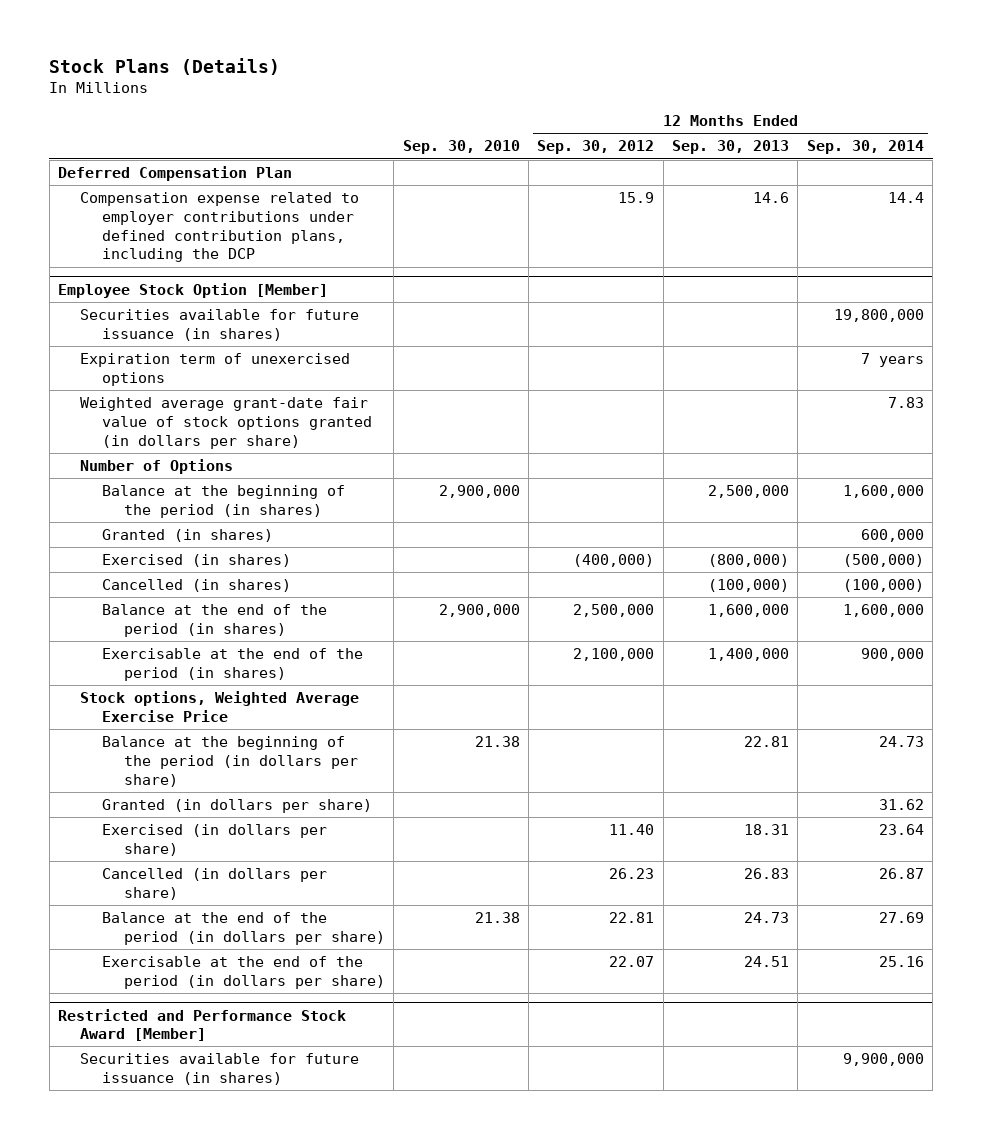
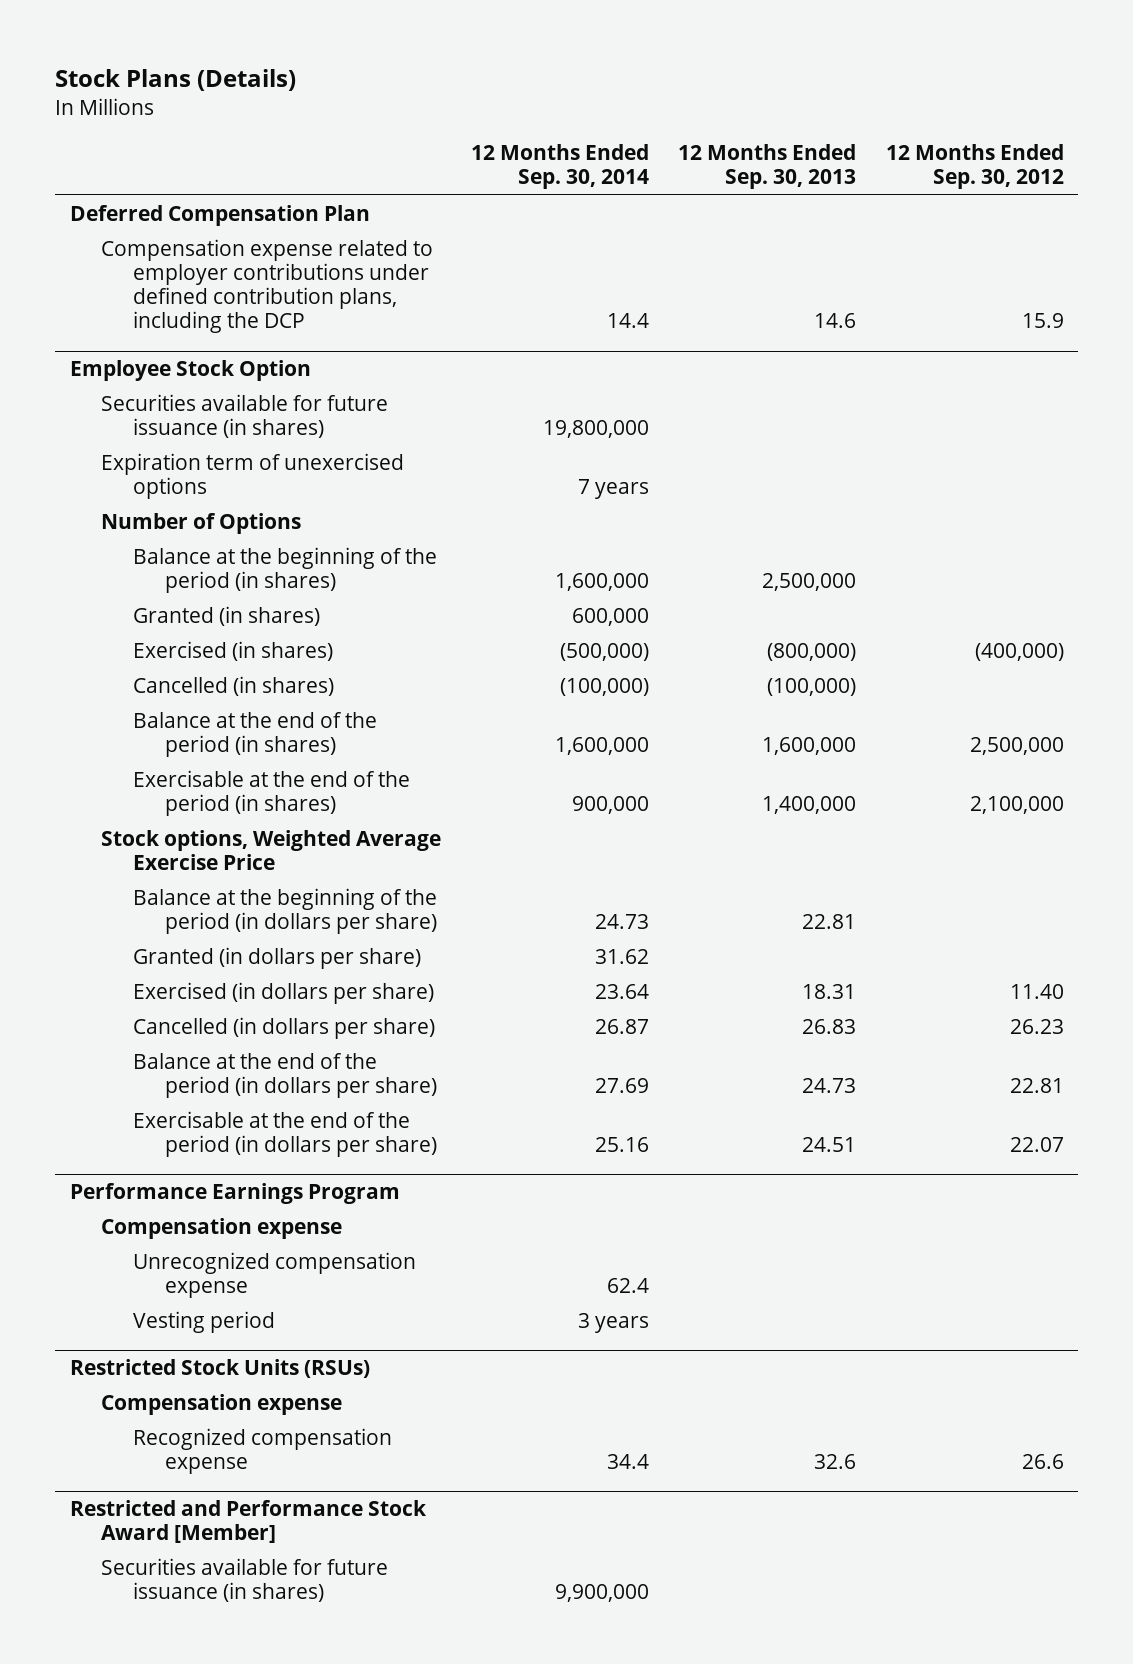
- | Sep. 30, 2010 | 12 Months Ended Sep. 30, 2012 | 12 Months Ended Sep. 30, 2013 | 12 Months Ended Sep. 30, 2014
+ | 12 Months Ended Sep. 30, 2014 | 12 Months Ended Sep. 30, 2013 | 12 Months Ended Sep. 30, 2012
- Employee Stock Option [Member]
+ Employee Stock Option
- Weighted average grant-date fair value of stock options granted (in dollars per share) | | | | 7.83
+ Performance Earnings Program
+ Compensation expense
+ Unrecognized compensation expense | 62.4 | |
+ Vesting period | 3 years | |
+ Restricted Stock Units (RSUs)
+ Compensation expense
+ Recognized compensation expense | 34.4 | 32.6 | 26.6

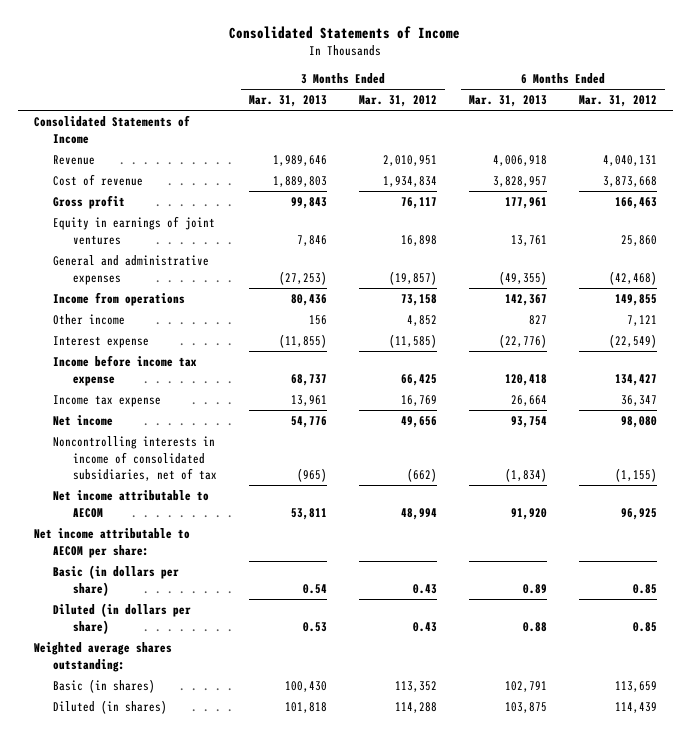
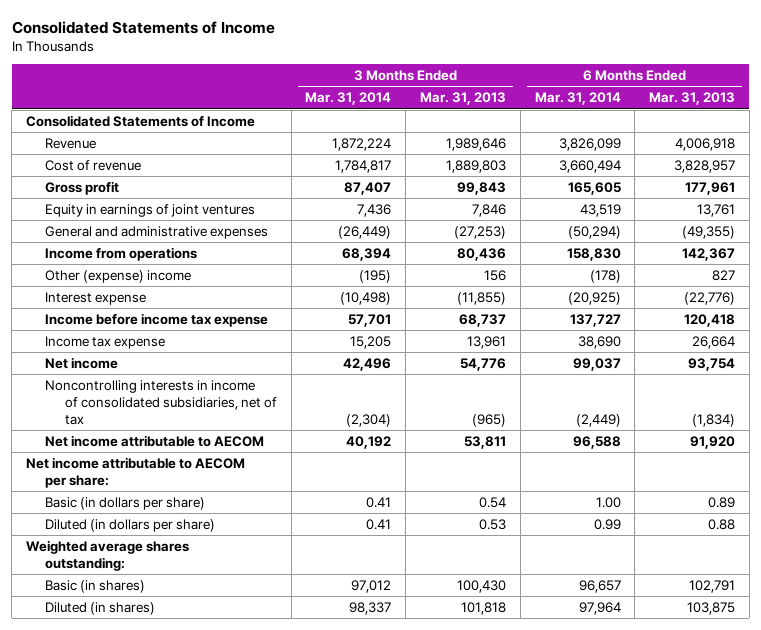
- | 3 Months Ended Mar. 31, 2013 | 3 Months Ended Mar. 31, 2012 | 6 Months Ended Mar. 31, 2013 | 6 Months Ended Mar. 31, 2012
+ | 3 Months Ended Mar. 31, 2014 | 3 Months Ended Mar. 31, 2013 | 6 Months Ended Mar. 31, 2014 | 6 Months Ended Mar. 31, 2013
- Other income | 156 | 4,852 | 827 | 7,121
+ Other (expense) income | (195) | 156 | (178) | 827

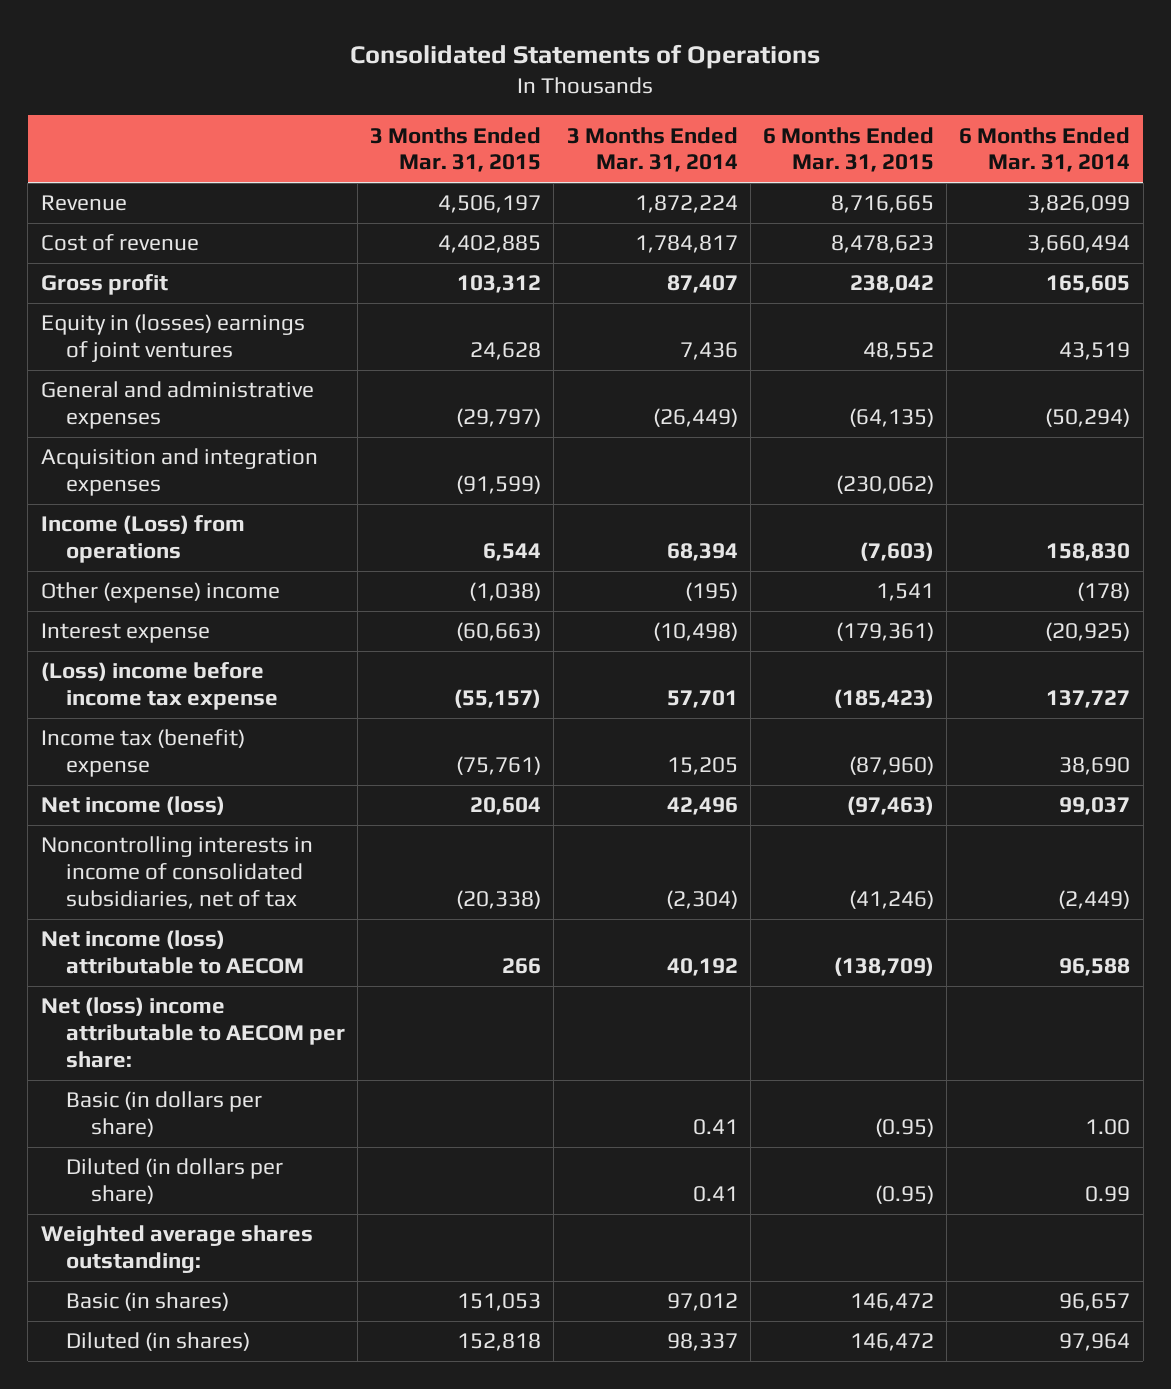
- Consolidated Statements of Income
+ Consolidated Statements of Operations
- | 3 Months Ended Mar. 31, 2014 | 3 Months Ended Mar. 31, 2013 | 6 Months Ended Mar. 31, 2014 | 6 Months Ended Mar. 31, 2013
+ | 3 Months Ended Mar. 31, 2015 | 3 Months Ended Mar. 31, 2014 | 6 Months Ended Mar. 31, 2015 | 6 Months Ended Mar. 31, 2014
- Consolidated Statements of Income
- Equity in earnings of joint ventures | 7,436 | 7,846 | 43,519 | 13,761
+ Equity in (losses) earnings of joint ventures | 24,628 | 7,436 | 48,552 | 43,519
- Income from operations | 68,394 | 80,436 | 158,830 | 142,367
+ Acquisition and integration expenses | (91,599) | | (230,062) |
+ Income (Loss) from operations | 6,544 | 68,394 | (7,603) | 158,830
- Income before income tax expense | 57,701 | 68,737 | 137,727 | 120,418
- Income tax expense | 15,205 | 13,961 | 38,690 | 26,664
- Net income | 42,496 | 54,776 | 99,037 | 93,754
+ (Loss) income before income tax expense | (55,157) | 57,701 | (185,423) | 137,727
+ Income tax (benefit) expense | (75,761) | 15,205 | (87,960) | 38,690
+ Net income (loss) | 20,604 | 42,496 | (97,463) | 99,037
- Net income attributable to AECOM | 40,192 | 53,811 | 96,588 | 91,920
- Net income attributable to AECOM per share:
+ Net income (loss) attributable to AECOM | 266 | 40,192 | (138,709) | 96,588
+ Net (loss) income attributable to AECOM per share:

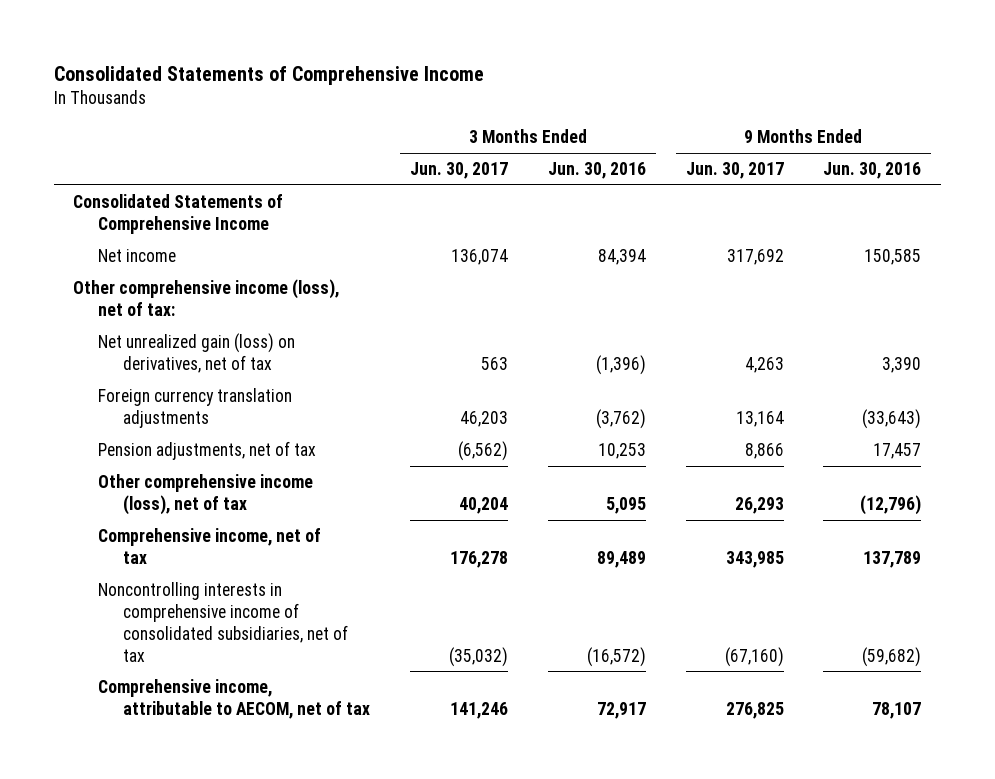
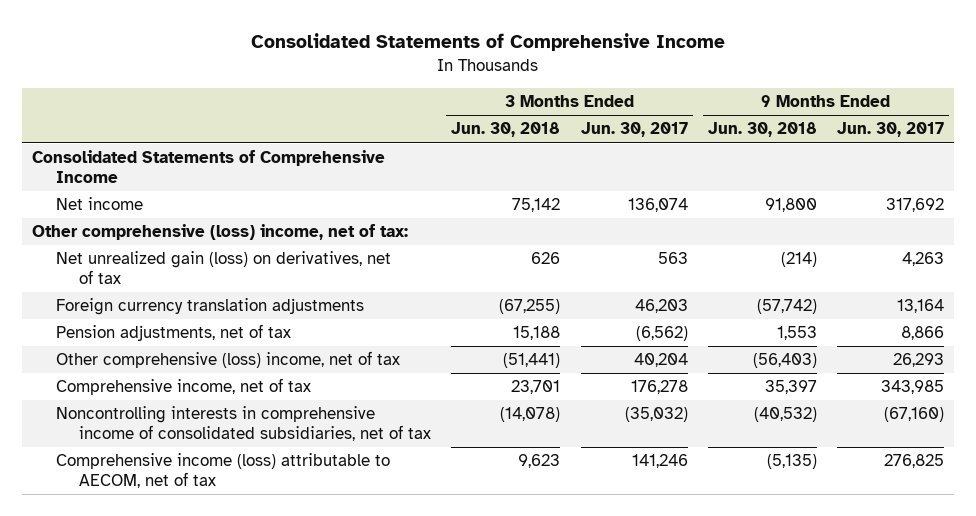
- | 3 Months Ended Jun. 30, 2017 | 3 Months Ended Jun. 30, 2016 | 9 Months Ended Jun. 30, 2017 | 9 Months Ended Jun. 30, 2016
+ | 3 Months Ended Jun. 30, 2018 | 3 Months Ended Jun. 30, 2017 | 9 Months Ended Jun. 30, 2018 | 9 Months Ended Jun. 30, 2017
- Other comprehensive income (loss), net of tax:
+ Other comprehensive (loss) income, net of tax:
- Other comprehensive income (loss), net of tax | 40,204 | 5,095 | 26,293 | (12,796)
+ Other comprehensive (loss) income, net of tax | (51,441) | 40,204 | (56,403) | 26,293
- Comprehensive income, attributable to AECOM, net of tax | 141,246 | 72,917 | 276,825 | 78,107
+ Comprehensive income (loss) attributable to AECOM, net of tax | 9,623 | 141,246 | (5,135) | 276,825

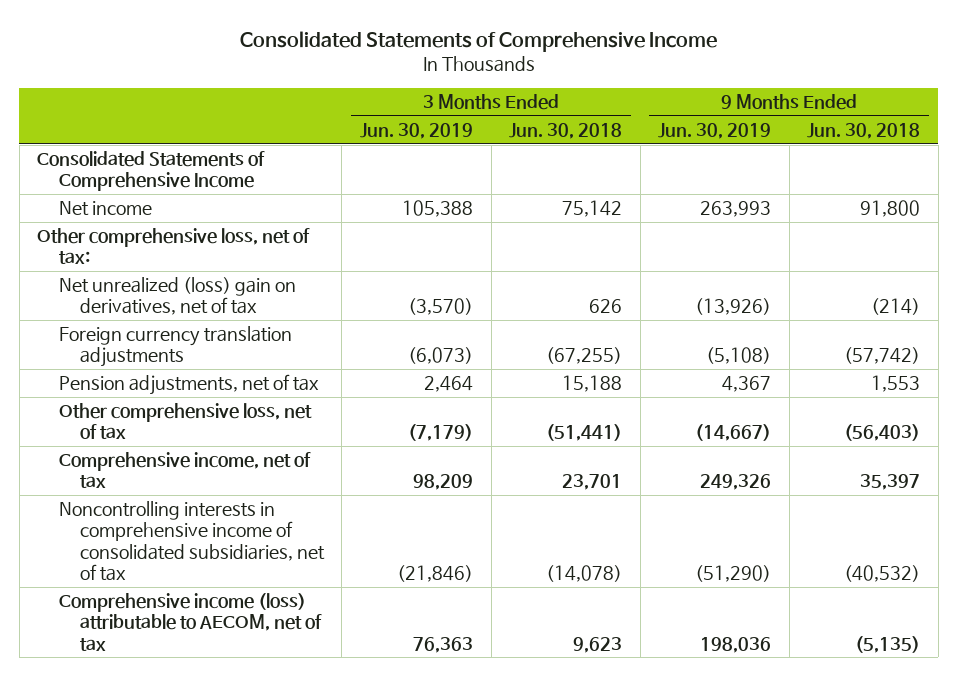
- | 3 Months Ended Jun. 30, 2018 | 3 Months Ended Jun. 30, 2017 | 9 Months Ended Jun. 30, 2018 | 9 Months Ended Jun. 30, 2017
+ | 3 Months Ended Jun. 30, 2019 | 3 Months Ended Jun. 30, 2018 | 9 Months Ended Jun. 30, 2019 | 9 Months Ended Jun. 30, 2018
- Other comprehensive (loss) income, net of tax:
- Net unrealized gain (loss) on derivatives, net of tax | 626 | 563 | (214) | 4,263
+ Other comprehensive loss, net of tax:
+ Net unrealized (loss) gain on derivatives, net of tax | (3,570) | 626 | (13,926) | (214)
- Other comprehensive (loss) income, net of tax | (51,441) | 40,204 | (56,403) | 26,293
+ Other comprehensive loss, net of tax | (7,179) | (51,441) | (14,667) | (56,403)

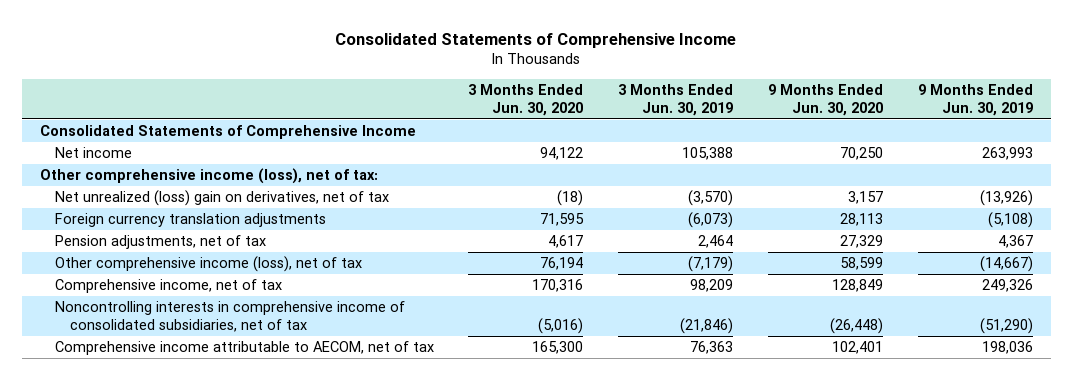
- | 3 Months Ended Jun. 30, 2019 | 3 Months Ended Jun. 30, 2018 | 9 Months Ended Jun. 30, 2019 | 9 Months Ended Jun. 30, 2018
+ | 3 Months Ended Jun. 30, 2020 | 3 Months Ended Jun. 30, 2019 | 9 Months Ended Jun. 30, 2020 | 9 Months Ended Jun. 30, 2019
- Other comprehensive loss, net of tax:
+ Other comprehensive income (loss), net of tax:
- Other comprehensive loss, net of tax | (7,179) | (51,441) | (14,667) | (56,403)
+ Other comprehensive income (loss), net of tax | 76,194 | (7,179) | 58,599 | (14,667)
- Comprehensive income (loss) attributable to AECOM, net of tax | 76,363 | 9,623 | 198,036 | (5,135)
+ Comprehensive income attributable to AECOM, net of tax | 165,300 | 76,363 | 102,401 | 198,036

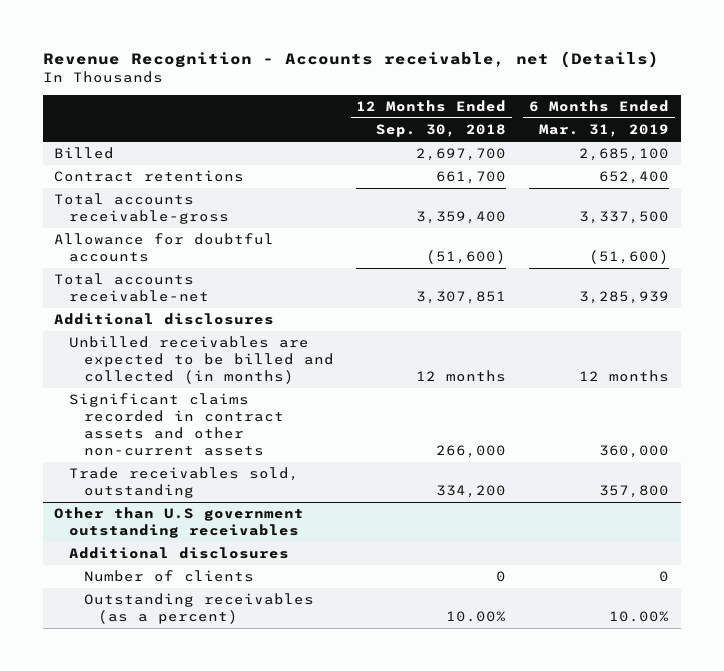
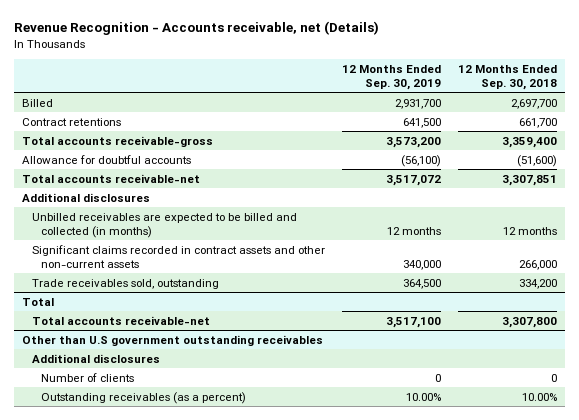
- | 12 Months Ended Sep. 30, 2018 | 6 Months Ended Mar. 31, 2019
+ | 12 Months Ended Sep. 30, 2019 | 12 Months Ended Sep. 30, 2018
+ Total
+ Total accounts receivable-net | 3,517,100 | 3,307,800

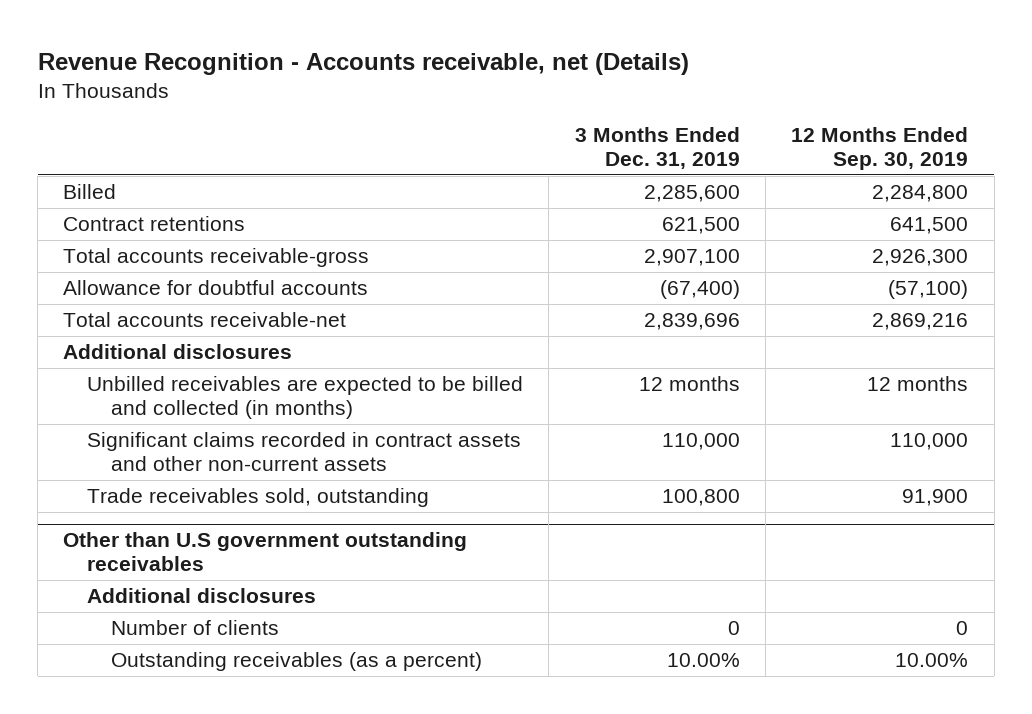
- | 12 Months Ended Sep. 30, 2019 | 12 Months Ended Sep. 30, 2018
+ | 3 Months Ended Dec. 31, 2019 | 12 Months Ended Sep. 30, 2019
- Billed | 2,931,700 | 2,697,700
+ Billed | 2,285,600 | 2,284,800
- Total accounts receivable-gross | 3,573,200 | 3,359,400
- Allowance for doubtful accounts | (56,100) | (51,600)
- Total accounts receivable-net | 3,517,072 | 3,307,851
+ Total accounts receivable-gross | 2,907,100 | 2,926,300
+ Allowance for doubtful accounts | (67,400) | (57,100)
+ Total accounts receivable-net | 2,839,696 | 2,869,216
- Significant claims recorded in contract assets and other non-current assets | 340,000 | 266,000
- Trade receivables sold, outstanding | 364,500 | 334,200
- Total
- Total accounts receivable-net | 3,517,100 | 3,307,800
+ Significant claims recorded in contract assets and other non-current assets | 110,000 | 110,000
+ Trade receivables sold, outstanding | 100,800 | 91,900

